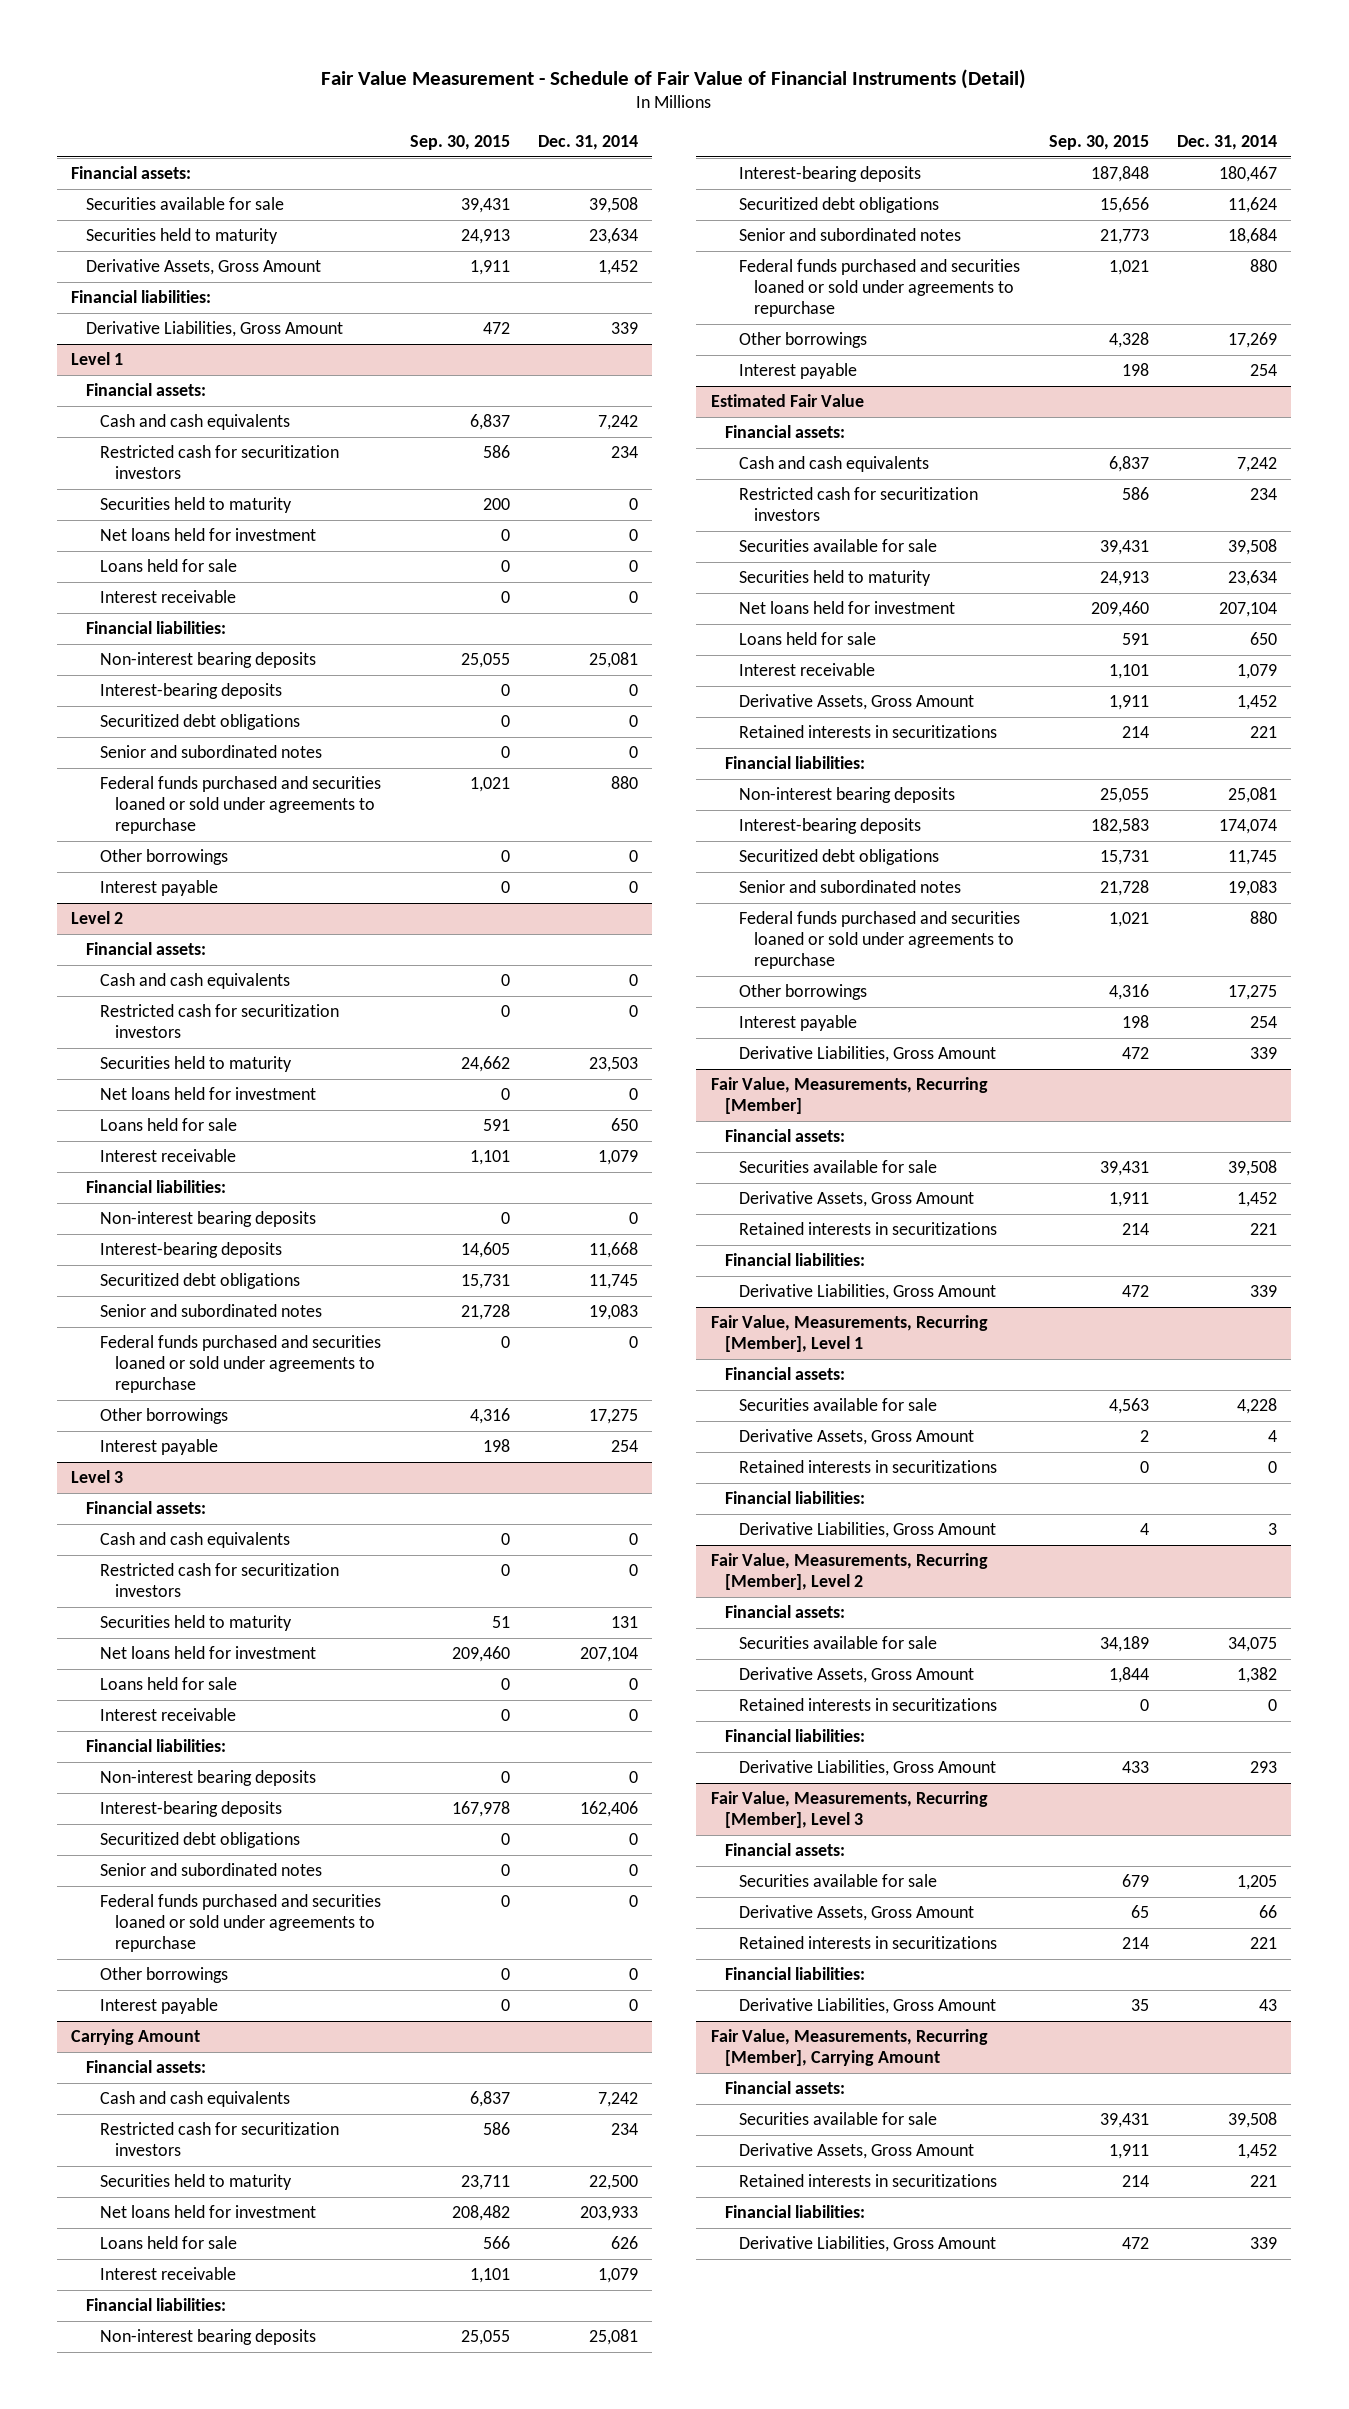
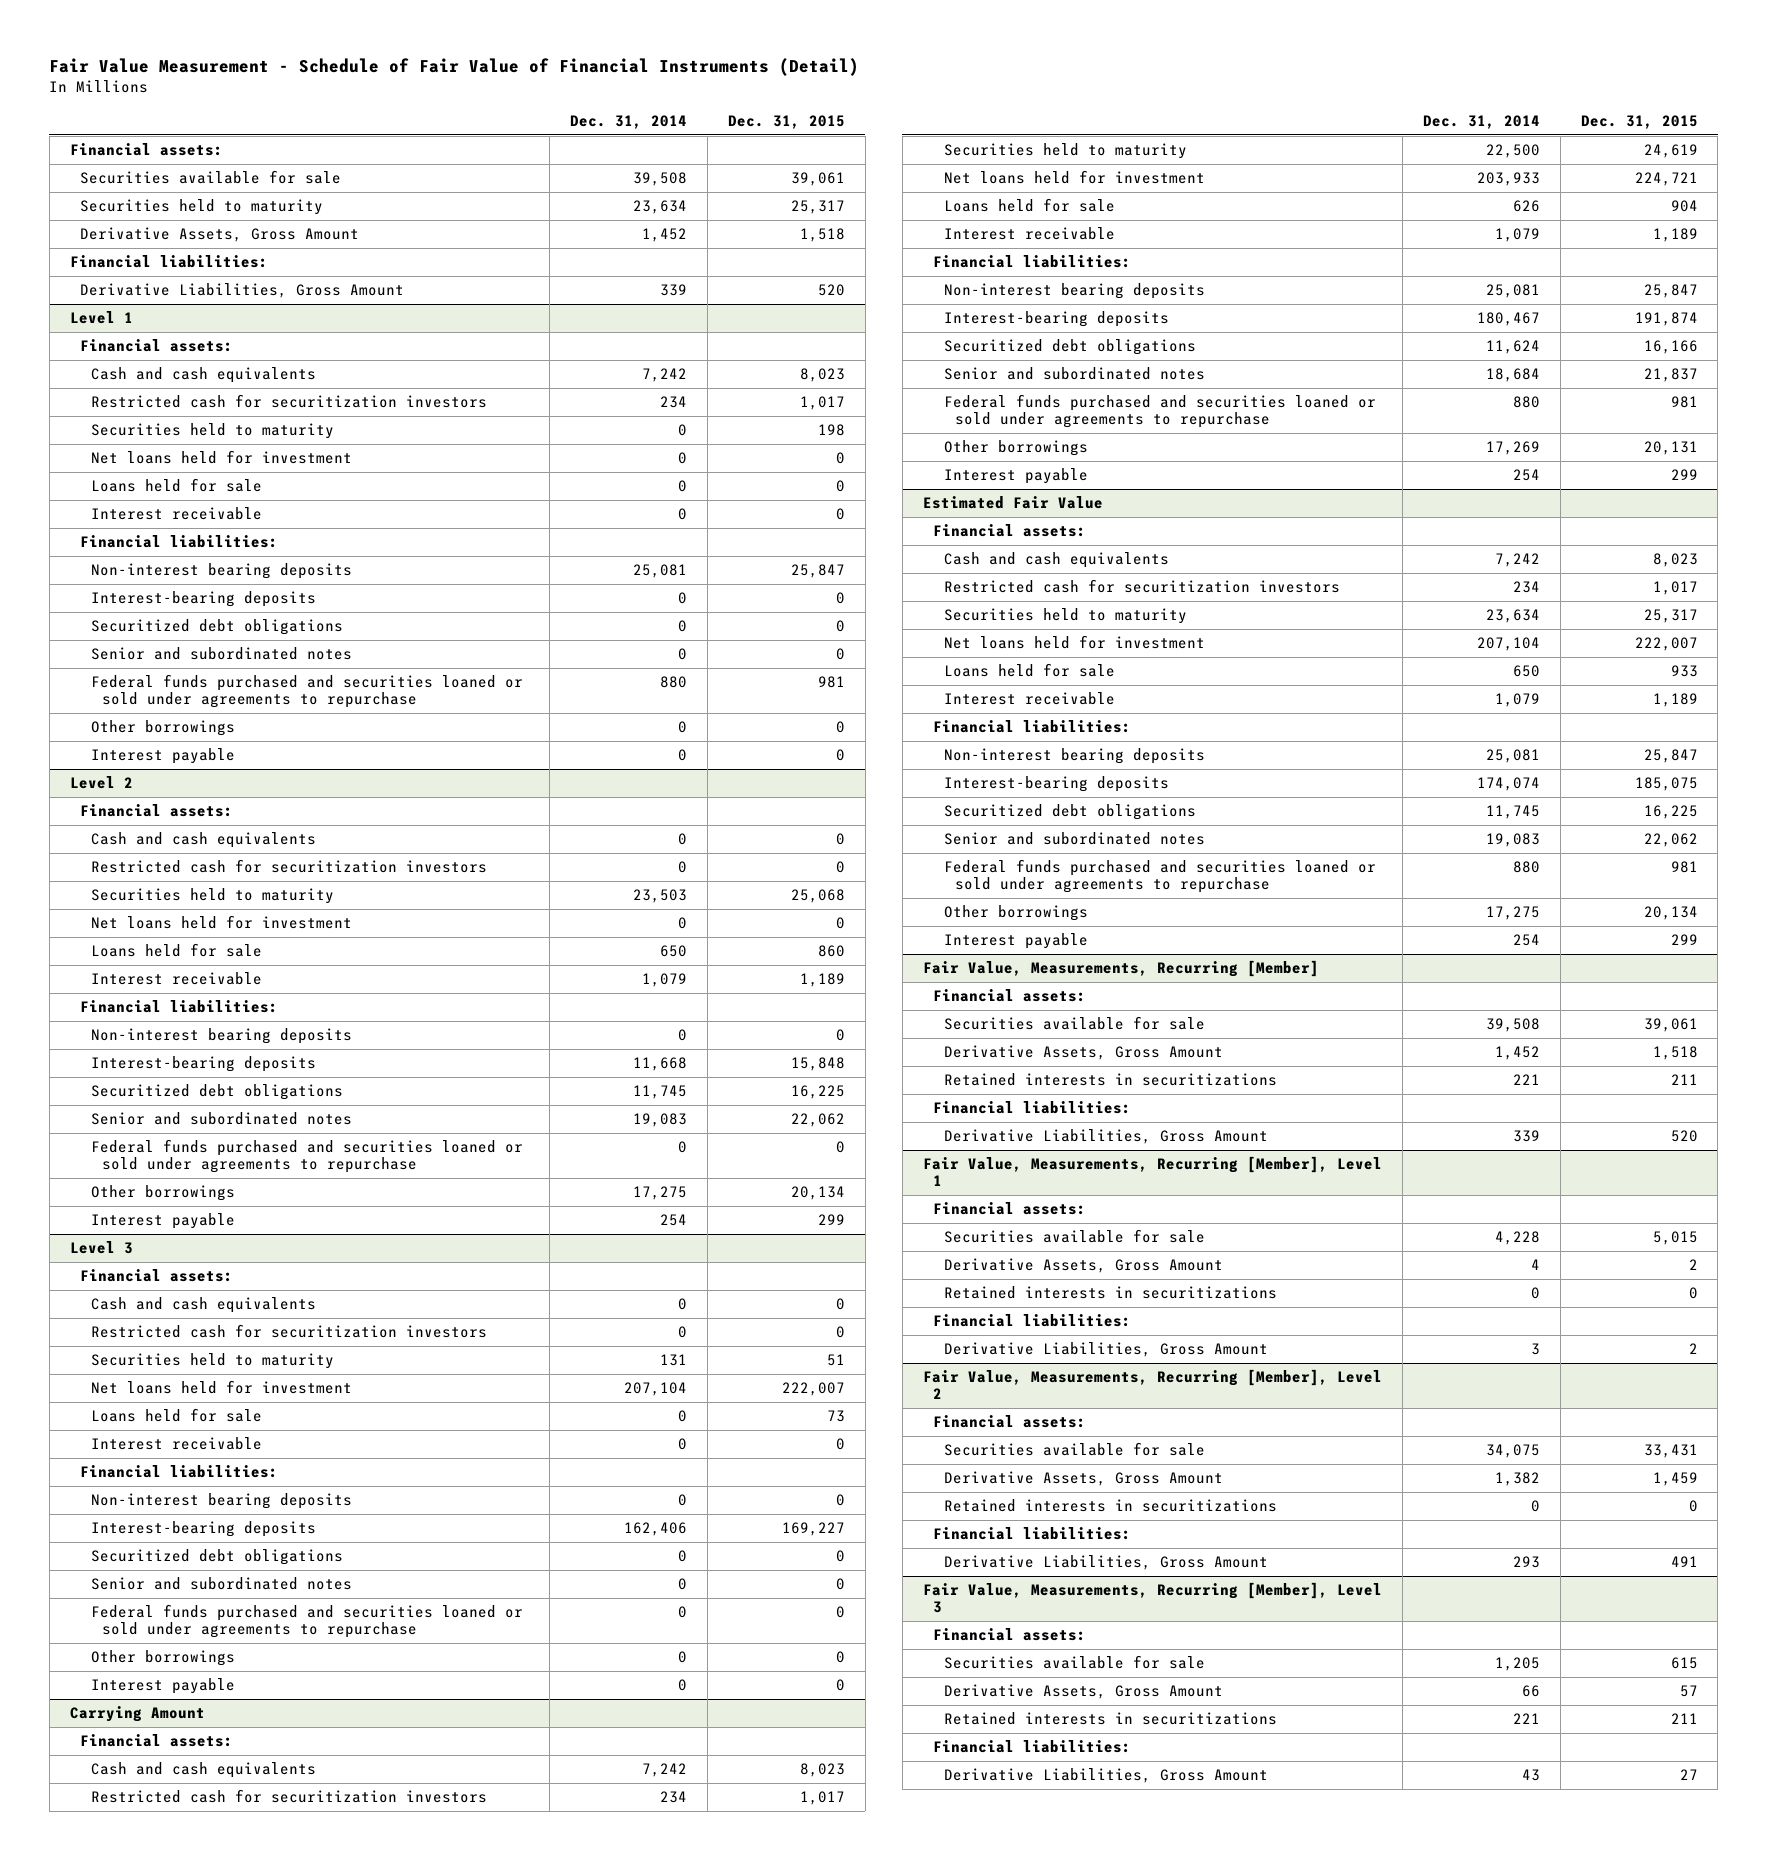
- | Sep. 30, 2015 | Dec. 31, 2014
+ | Dec. 31, 2014 | Dec. 31, 2015
@ Estimated Fair Value
- Securities available for sale | 39,431 | 39,508
- Derivative Assets, Gross Amount | 1,911 | 1,452
- Retained interests in securitizations | 214 | 221
- Derivative Liabilities, Gross Amount | 472 | 339
- Fair Value, Measurements, Recurring [Member], Carrying Amount
- Financial assets:
- Securities available for sale | 39,431 | 39,508
- Derivative Assets, Gross Amount | 1,911 | 1,452
- Retained interests in securitizations | 214 | 221
- Financial liabilities:
- Derivative Liabilities, Gross Amount | 472 | 339

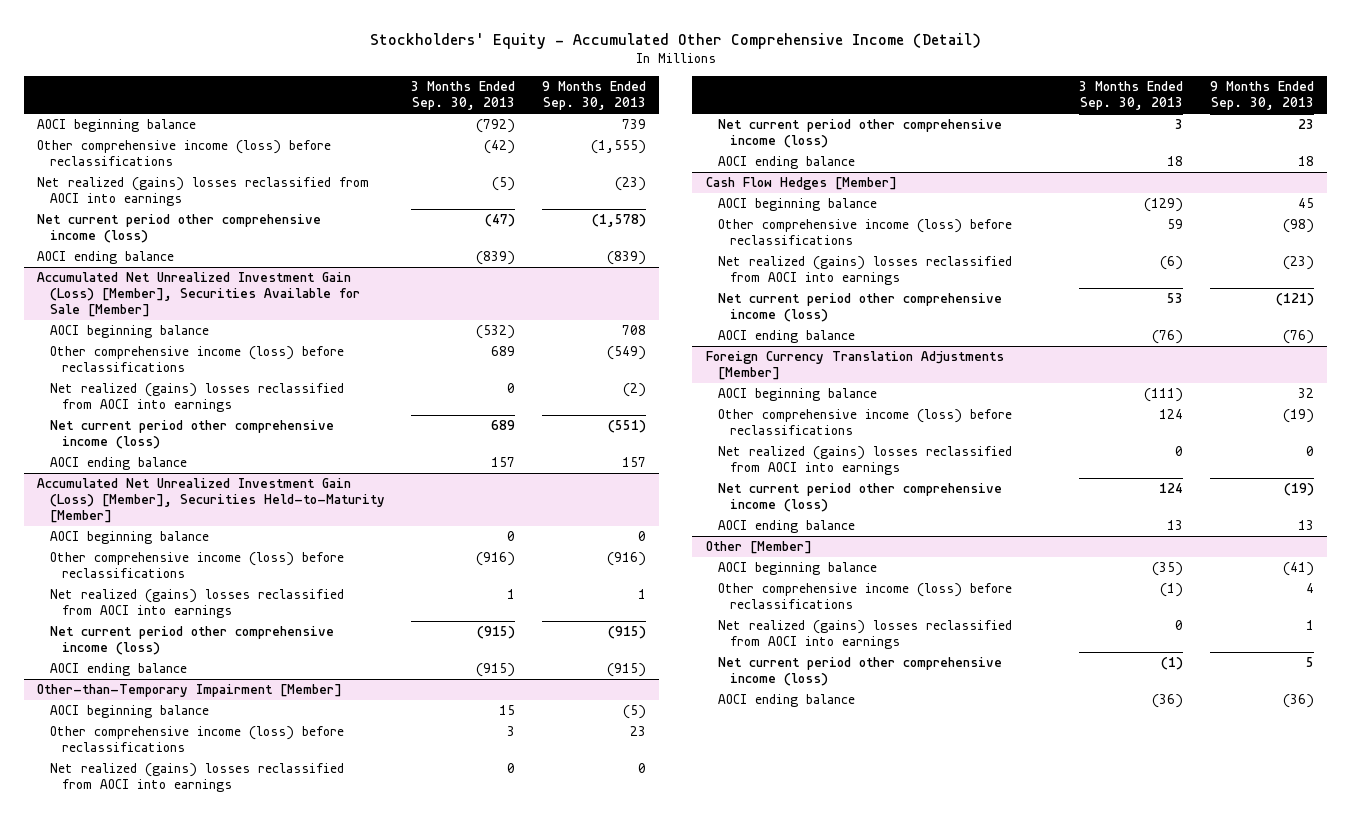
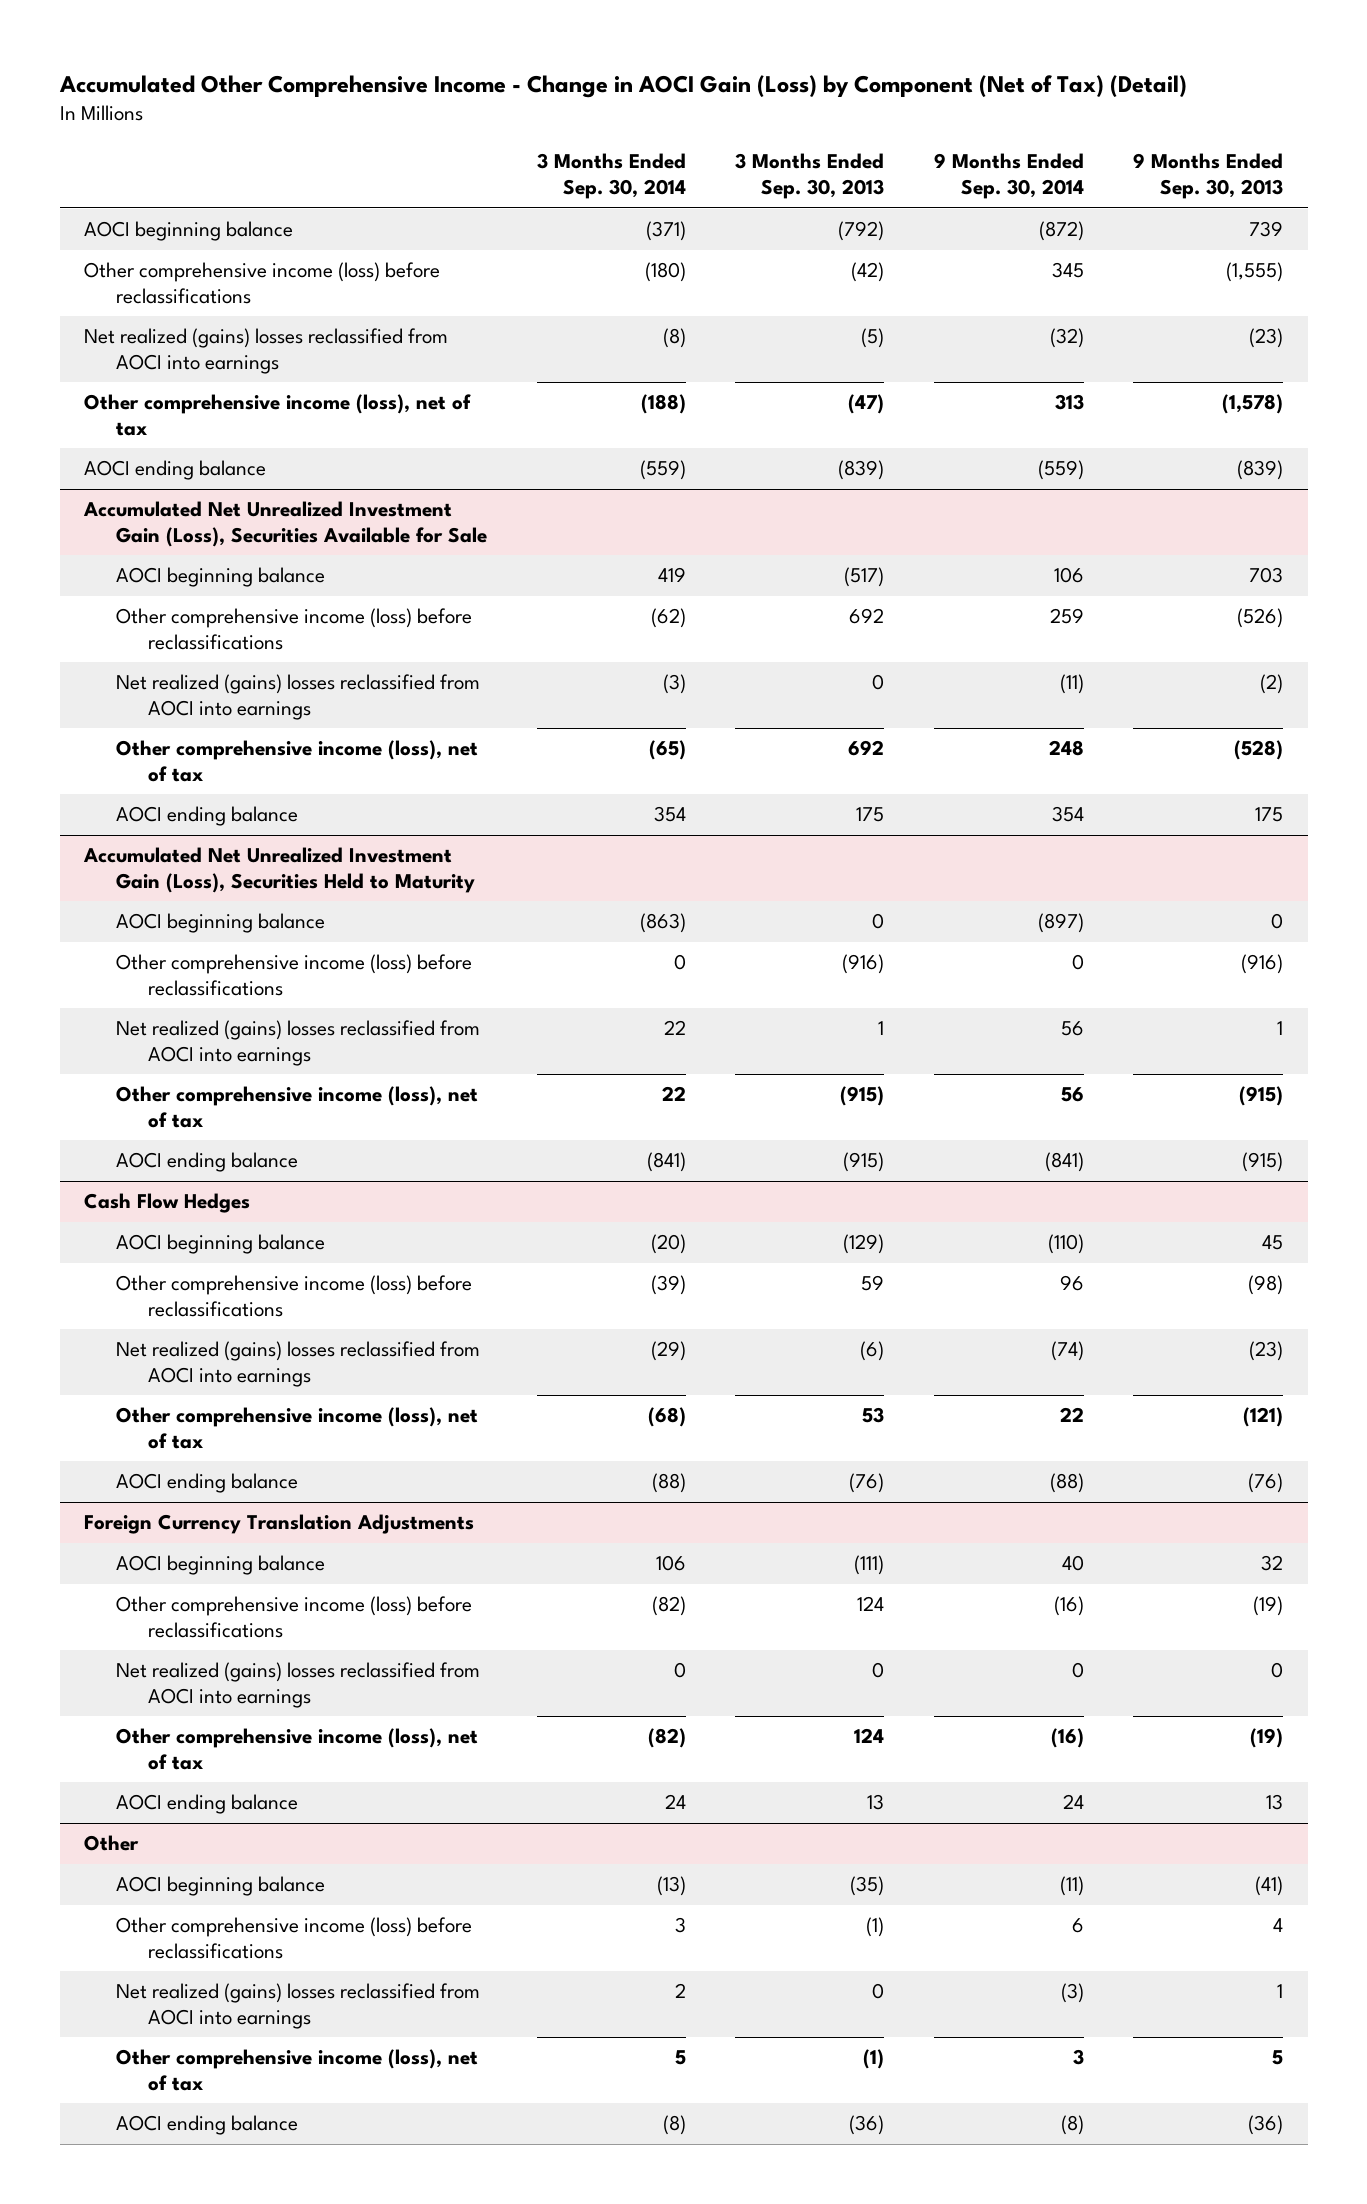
- Stockholders' Equity - Accumulated Other Comprehensive Income (Detail)
+ Accumulated Other Comprehensive Income - Change in AOCI Gain (Loss) by Component (Net of Tax) (Detail)
- | 3 Months Ended Sep. 30, 2013 | 9 Months Ended Sep. 30, 2013
+ | 3 Months Ended Sep. 30, 2014 | 3 Months Ended Sep. 30, 2013 | 9 Months Ended Sep. 30, 2014 | 9 Months Ended Sep. 30, 2013
- Net current period other comprehensive income (loss) | (47) | (1,578)
+ Other comprehensive income (loss), net of tax | (188) | (47) | 313 | (1,578)
- Accumulated Net Unrealized Investment Gain (Loss) [Member], Securities Available for Sale [Member]
- AOCI beginning balance | (532) | 708
- Other comprehensive income (loss) before reclassifications | 689 | (549)
+ Accumulated Net Unrealized Investment Gain (Loss), Securities Available for Sale
+ AOCI beginning balance | 419 | (517) | 106 | 703
+ Other comprehensive income (loss) before reclassifications | (62) | 692 | 259 | (526)
- Net current period other comprehensive income (loss) | 689 | (551)
- AOCI ending balance | 157 | 157
- Accumulated Net Unrealized Investment Gain (Loss) [Member], Securities Held-to-Maturity [Member]
+ Other comprehensive income (loss), net of tax | (65) | 692 | 248 | (528)
+ AOCI ending balance | 354 | 175 | 354 | 175
+ Accumulated Net Unrealized Investment Gain (Loss), Securities Held to Maturity
- Net current period other comprehensive income (loss) | (915) | (915)
+ Other comprehensive income (loss), net of tax | 22 | (915) | 56 | (915)
- Other-than-Temporary Impairment [Member]
- AOCI beginning balance | 15 | (5)
- Other comprehensive income (loss) before reclassifications | 3 | 23
- Net realized (gains) losses reclassified from AOCI into earnings | 0 | 0
- Net current period other comprehensive income (loss) | 3 | 23
- AOCI ending balance | 18 | 18
- Cash Flow Hedges [Member]
+ Cash Flow Hedges
- Net current period other comprehensive income (loss) | 53 | (121)
+ Other comprehensive income (loss), net of tax | (68) | 53 | 22 | (121)
- Foreign Currency Translation Adjustments [Member]
+ Foreign Currency Translation Adjustments
- Net current period other comprehensive income (loss) | 124 | (19)
+ Other comprehensive income (loss), net of tax | (82) | 124 | (16) | (19)
- Other [Member]
+ Other
- Net current period other comprehensive income (loss) | (1) | 5
+ Other comprehensive income (loss), net of tax | 5 | (1) | 3 | 5

